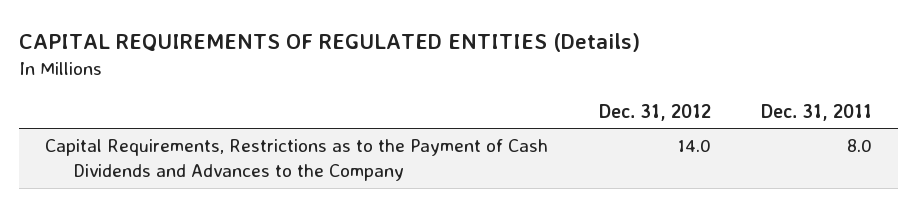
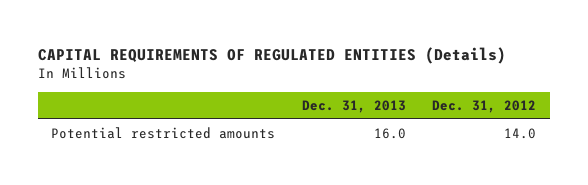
- | Dec. 31, 2012 | Dec. 31, 2011
+ | Dec. 31, 2013 | Dec. 31, 2012
- Capital Requirements, Restrictions as to the Payment of Cash Dividends and Advances to the Company | 14.0 | 8.0
+ Potential restricted amounts | 16.0 | 14.0

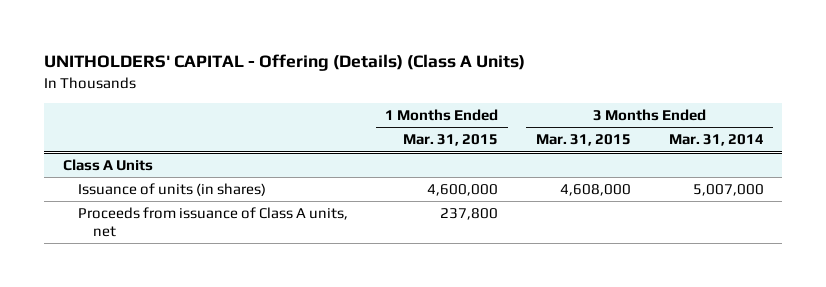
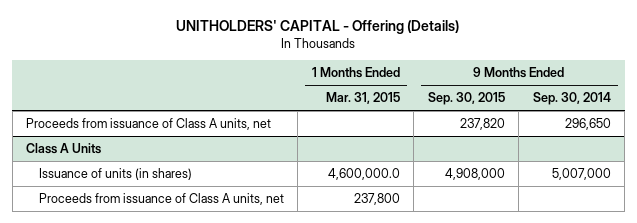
- UNITHOLDERS' CAPITAL - Offering (Details) (Class A Units)
+ UNITHOLDERS' CAPITAL - Offering (Details)
- | 1 Months Ended Mar. 31, 2015 | 3 Months Ended Mar. 31, 2015 | 3 Months Ended Mar. 31, 2014
+ | 1 Months Ended Mar. 31, 2015 | 9 Months Ended Sep. 30, 2015 | 9 Months Ended Sep. 30, 2014
+ Proceeds from issuance of Class A units, net | | 237,820 | 296,650
@ Class A Units
- Issuance of units (in shares) | 4,600,000 | 4,608,000 | 5,007,000
+ Issuance of units (in shares) | 4,600,000.0 | 4,908,000 | 5,007,000

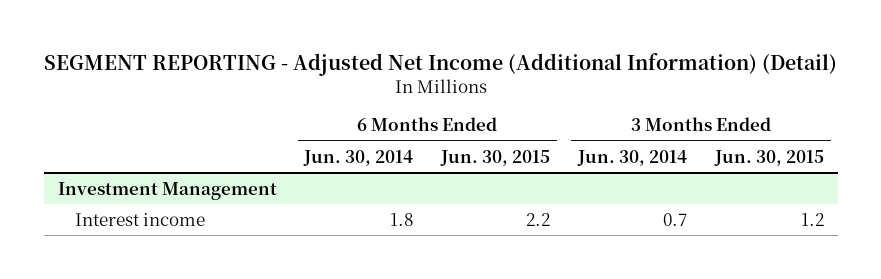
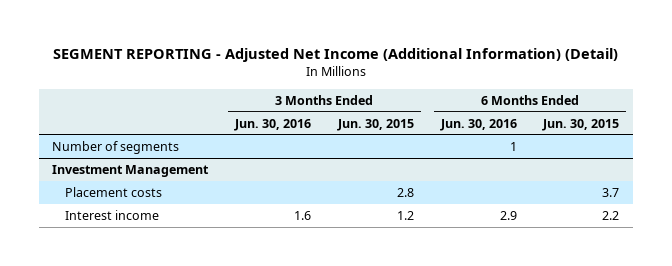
- | 6 Months Ended Jun. 30, 2014 | 6 Months Ended Jun. 30, 2015 | 3 Months Ended Jun. 30, 2014 | 3 Months Ended Jun. 30, 2015
+ | 3 Months Ended Jun. 30, 2016 | 3 Months Ended Jun. 30, 2015 | 6 Months Ended Jun. 30, 2016 | 6 Months Ended Jun. 30, 2015
+ Number of segments | | | 1 |
@ Investment Management
+ Placement costs | | 2.8 | | 3.7

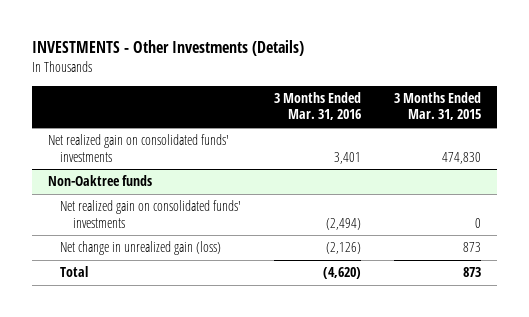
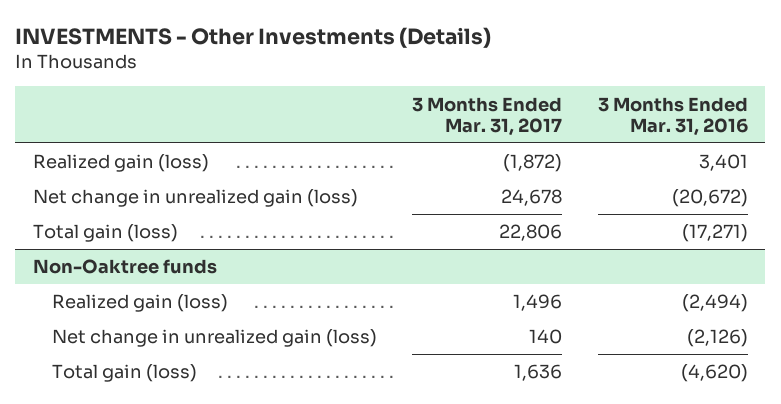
- | 3 Months Ended Mar. 31, 2016 | 3 Months Ended Mar. 31, 2015
+ | 3 Months Ended Mar. 31, 2017 | 3 Months Ended Mar. 31, 2016
- Net realized gain on consolidated funds' investments | 3,401 | 474,830
+ Realized gain (loss) | (1,872) | 3,401
+ Net change in unrealized gain (loss) | 24,678 | (20,672)
+ Total gain (loss) | 22,806 | (17,271)
@ Non-Oaktree funds
- Net realized gain on consolidated funds' investments | (2,494) | 0
+ Realized gain (loss) | 1,496 | (2,494)
- Total | (4,620) | 873
+ Total gain (loss) | 1,636 | (4,620)

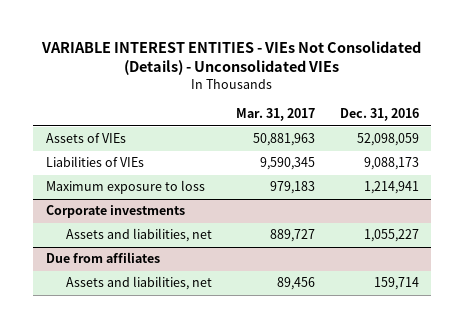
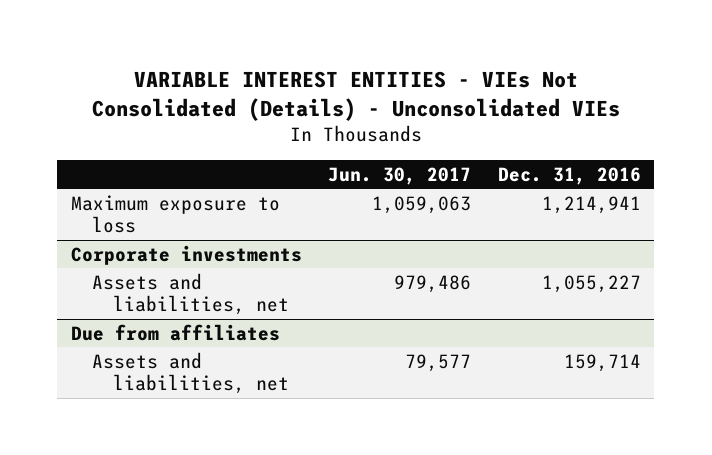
- | Mar. 31, 2017 | Dec. 31, 2016
+ | Jun. 30, 2017 | Dec. 31, 2016
- Assets of VIEs | 50,881,963 | 52,098,059
- Liabilities of VIEs | 9,590,345 | 9,088,173

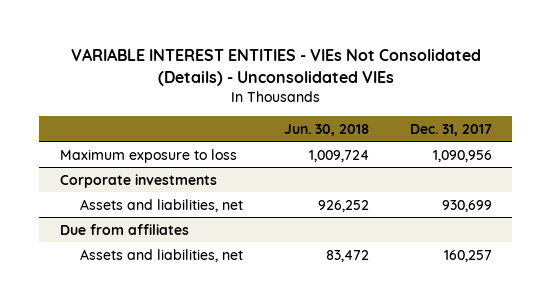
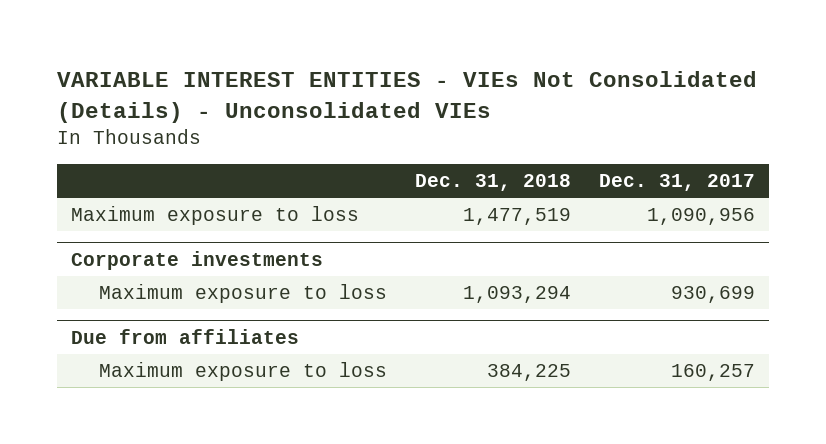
- | Jun. 30, 2018 | Dec. 31, 2017
+ | Dec. 31, 2018 | Dec. 31, 2017
@ Corporate investments
- Assets and liabilities, net | 926,252 | 930,699
+ Maximum exposure to loss | 1,093,294 | 930,699
@ Due from affiliates
- Assets and liabilities, net | 83,472 | 160,257
+ Maximum exposure to loss | 384,225 | 160,257

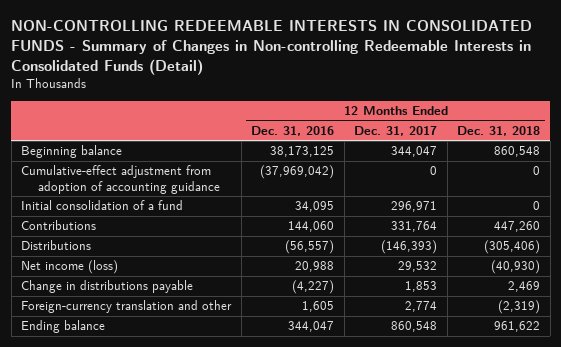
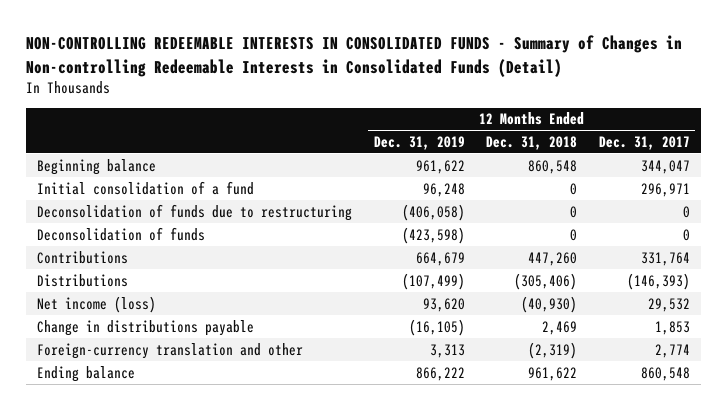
- | 12 Months Ended Dec. 31, 2016 | 12 Months Ended Dec. 31, 2017 | 12 Months Ended Dec. 31, 2018
+ | 12 Months Ended Dec. 31, 2019 | 12 Months Ended Dec. 31, 2018 | 12 Months Ended Dec. 31, 2017
- Cumulative-effect adjustment from adoption of accounting guidance | (37,969,042) | 0 | 0
+ Deconsolidation of funds due to restructuring | (406,058) | 0 | 0
+ Deconsolidation of funds | (423,598) | 0 | 0

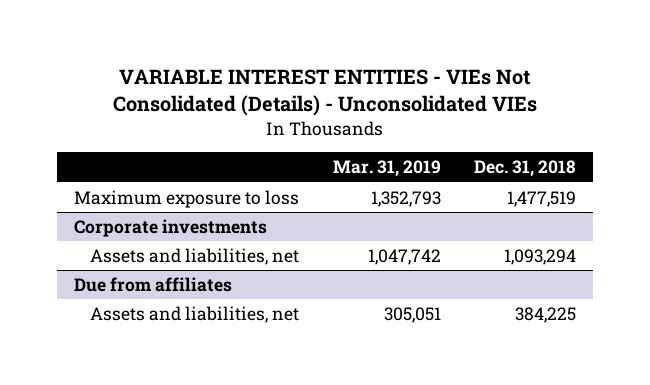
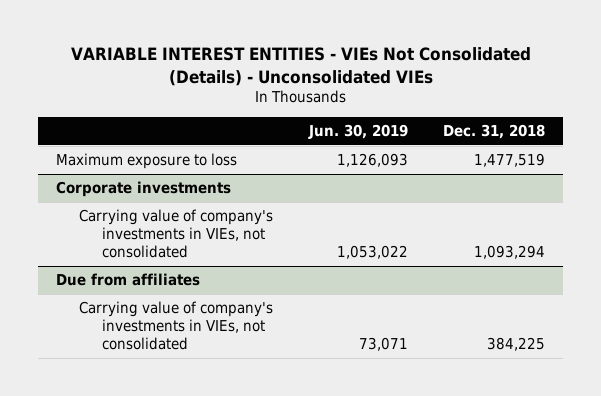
- | Mar. 31, 2019 | Dec. 31, 2018
+ | Jun. 30, 2019 | Dec. 31, 2018
@ Corporate investments
- Assets and liabilities, net | 1,047,742 | 1,093,294
+ Carrying value of company's investments in VIEs, not consolidated | 1,053,022 | 1,093,294
@ Due from affiliates
- Assets and liabilities, net | 305,051 | 384,225
+ Carrying value of company's investments in VIEs, not consolidated | 73,071 | 384,225

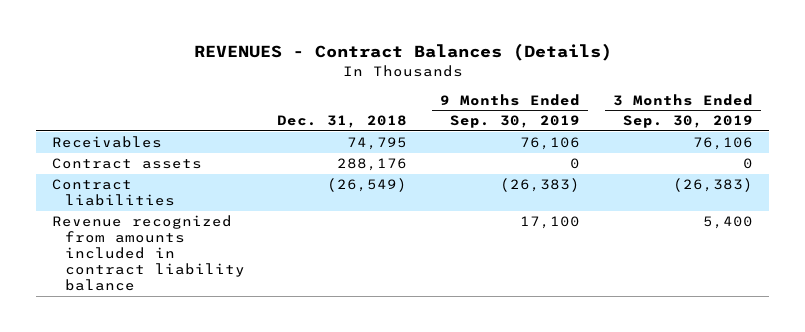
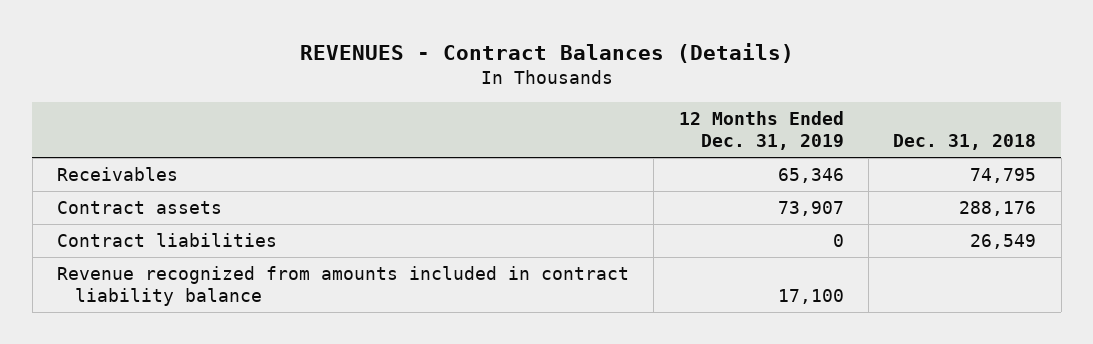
- | Dec. 31, 2018 | 9 Months Ended Sep. 30, 2019 | 3 Months Ended Sep. 30, 2019
+ | 12 Months Ended Dec. 31, 2019 | Dec. 31, 2018
- Contract liabilities | (26,549) | (26,383) | (26,383)
+ Contract liabilities | 0 | 26,549

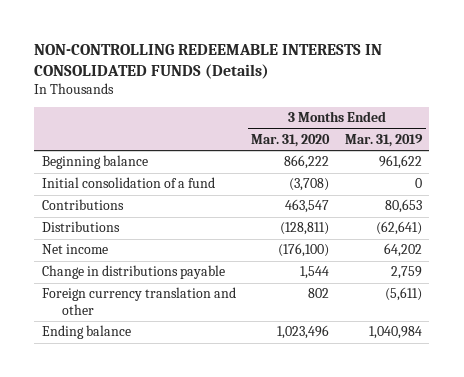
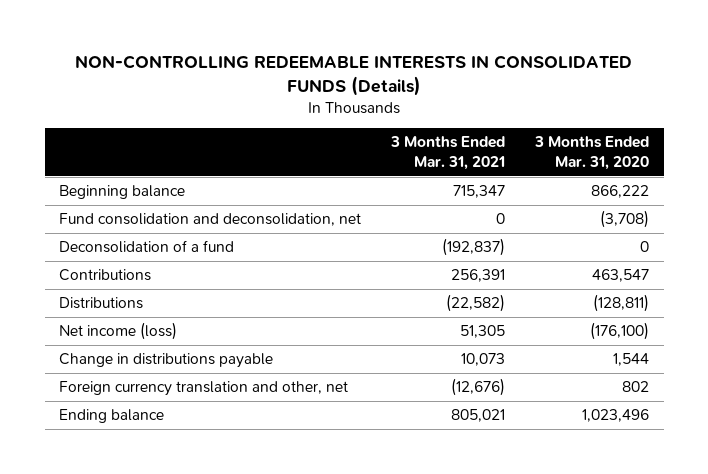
- | 3 Months Ended Mar. 31, 2020 | 3 Months Ended Mar. 31, 2019
+ | 3 Months Ended Mar. 31, 2021 | 3 Months Ended Mar. 31, 2020
- Initial consolidation of a fund | (3,708) | 0
+ Fund consolidation and deconsolidation, net | 0 | (3,708)
+ Deconsolidation of a fund | (192,837) | 0
- Net income | (176,100) | 64,202
+ Net income (loss) | 51,305 | (176,100)
- Foreign currency translation and other | 802 | (5,611)
+ Foreign currency translation and other, net | (12,676) | 802

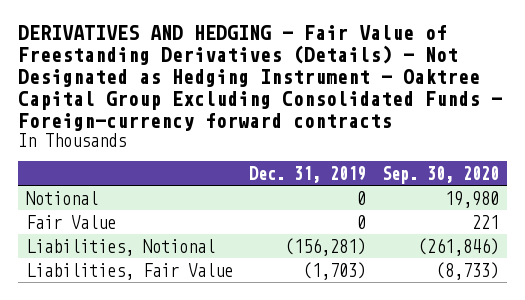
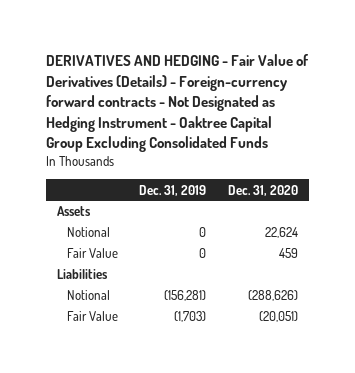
- DERIVATIVES AND HEDGING - Fair Value of Freestanding Derivatives (Details) - Not Designated as Hedging Instrument - Oaktree Capital Group Excluding Consolidated Funds - Foreign-currency forward contracts
+ DERIVATIVES AND HEDGING - Fair Value of Derivatives (Details) - Foreign-currency forward contracts - Not Designated as Hedging Instrument - Oaktree Capital Group Excluding Consolidated Funds
- | Dec. 31, 2019 | Sep. 30, 2020
+ | Dec. 31, 2019 | Dec. 31, 2020
+ Assets
- Liabilities, Notional | (156,281) | (261,846)
- Liabilities, Fair Value | (1,703) | (8,733)
+ Liabilities
+ Notional | (156,281) | (288,626)
+ Fair Value | (1,703) | (20,051)

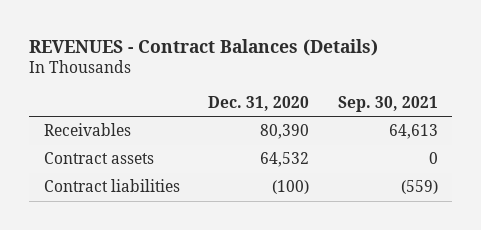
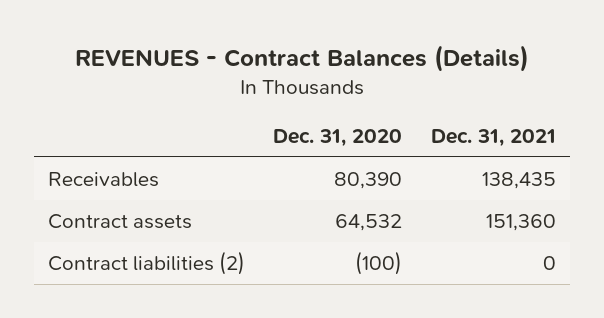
- | Dec. 31, 2020 | Sep. 30, 2021
+ | Dec. 31, 2020 | Dec. 31, 2021
- Contract liabilities | (100) | (559)
+ Contract liabilities (2) | (100) | 0

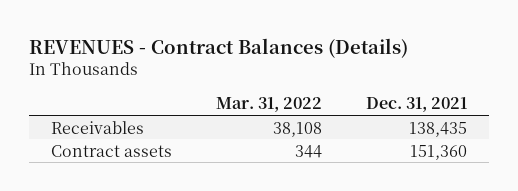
- | Dec. 31, 2020 | Dec. 31, 2021
+ | Mar. 31, 2022 | Dec. 31, 2021
- Contract liabilities (2) | (100) | 0

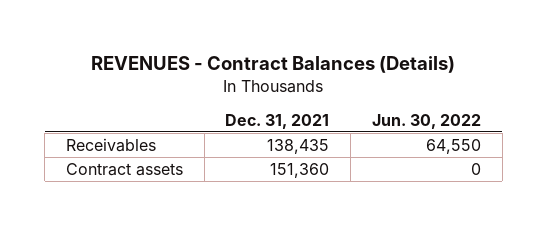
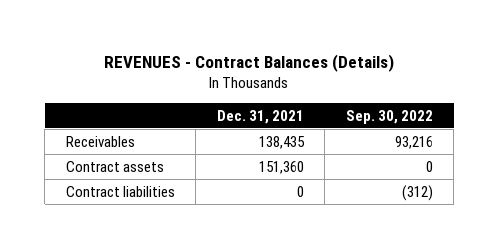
- | Dec. 31, 2021 | Jun. 30, 2022
+ | Dec. 31, 2021 | Sep. 30, 2022
+ Contract liabilities | 0 | (312)

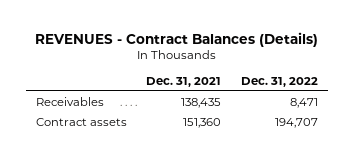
- | Dec. 31, 2021 | Sep. 30, 2022
+ | Dec. 31, 2021 | Dec. 31, 2022
- Contract liabilities | 0 | (312)

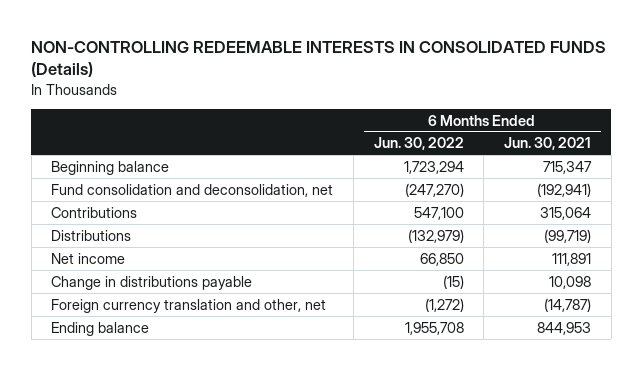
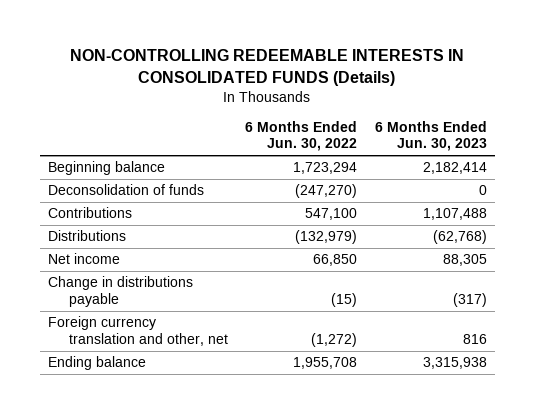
- | 6 Months Ended Jun. 30, 2022 | 6 Months Ended Jun. 30, 2021
+ | 6 Months Ended Jun. 30, 2022 | 6 Months Ended Jun. 30, 2023
- Fund consolidation and deconsolidation, net | (247,270) | (192,941)
+ Deconsolidation of funds | (247,270) | 0

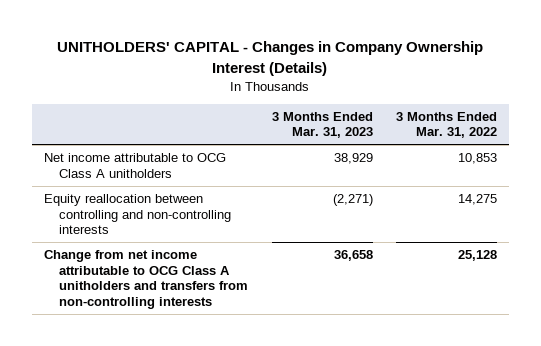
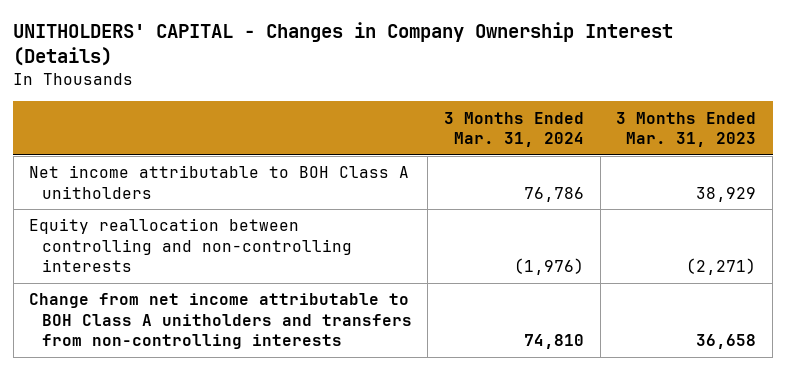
- | 3 Months Ended Mar. 31, 2023 | 3 Months Ended Mar. 31, 2022
+ | 3 Months Ended Mar. 31, 2024 | 3 Months Ended Mar. 31, 2023
- Net income attributable to OCG Class A unitholders | 38,929 | 10,853
+ Net income attributable to BOH Class A unitholders | 76,786 | 38,929
- Change from net income attributable to OCG Class A unitholders and transfers from non-controlling interests | 36,658 | 25,128
+ Change from net income attributable to BOH Class A unitholders and transfers from non-controlling interests | 74,810 | 36,658

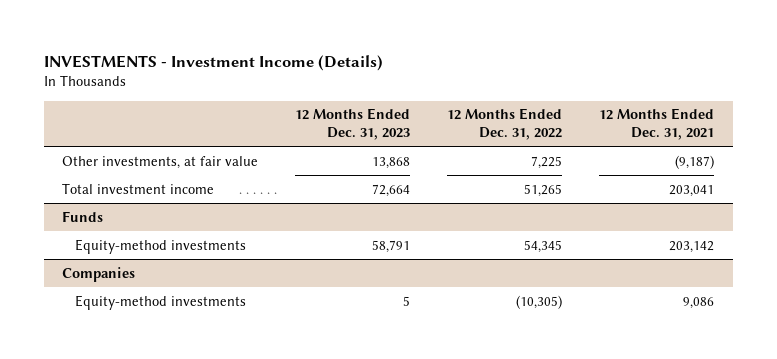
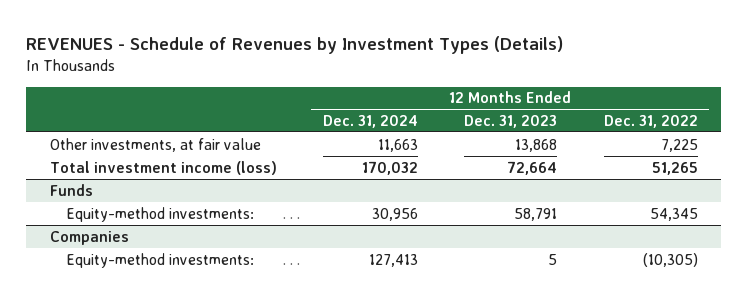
- INVESTMENTS - Investment Income (Details)
+ REVENUES - Schedule of Revenues by Investment Types (Details)
- | 12 Months Ended Dec. 31, 2023 | 12 Months Ended Dec. 31, 2022 | 12 Months Ended Dec. 31, 2021
+ | 12 Months Ended Dec. 31, 2024 | 12 Months Ended Dec. 31, 2023 | 12 Months Ended Dec. 31, 2022
- Total investment income | 72,664 | 51,265 | 203,041
+ Total investment income (loss) | 170,032 | 72,664 | 51,265
@ Funds
- Equity-method investments | 58,791 | 54,345 | 203,142
+ Equity-method investments: | 30,956 | 58,791 | 54,345
@ Companies
- Equity-method investments | 5 | (10,305) | 9,086
+ Equity-method investments: | 127,413 | 5 | (10,305)

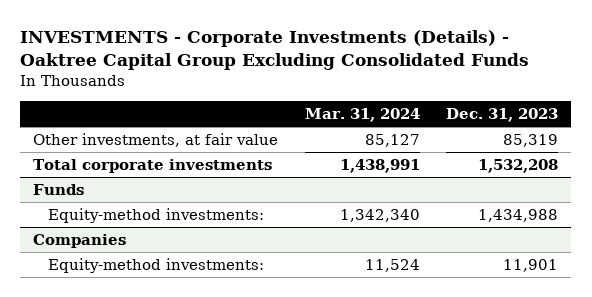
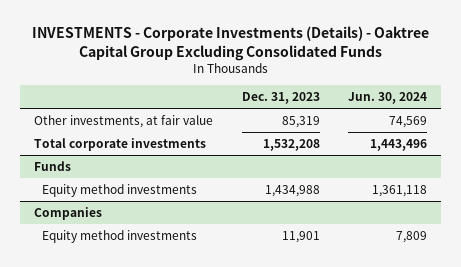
- | Mar. 31, 2024 | Dec. 31, 2023
+ | Dec. 31, 2023 | Jun. 30, 2024
@ Funds
- Equity-method investments: | 1,342,340 | 1,434,988
+ Equity method investments | 1,434,988 | 1,361,118
@ Companies
- Equity-method investments: | 11,524 | 11,901
+ Equity method investments | 11,901 | 7,809

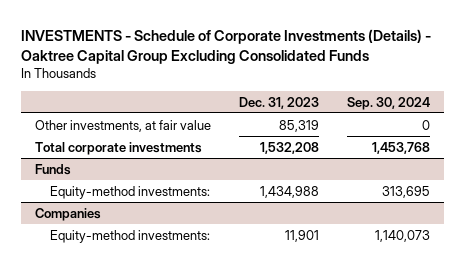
- INVESTMENTS - Corporate Investments (Details) - Oaktree Capital Group Excluding Consolidated Funds
+ INVESTMENTS - Schedule of Corporate Investments (Details) - Oaktree Capital Group Excluding Consolidated Funds
- | Dec. 31, 2023 | Jun. 30, 2024
+ | Dec. 31, 2023 | Sep. 30, 2024
@ Funds
- Equity method investments | 1,434,988 | 1,361,118
+ Equity-method investments: | 1,434,988 | 313,695
@ Companies
- Equity method investments | 11,901 | 7,809
+ Equity-method investments: | 11,901 | 1,140,073

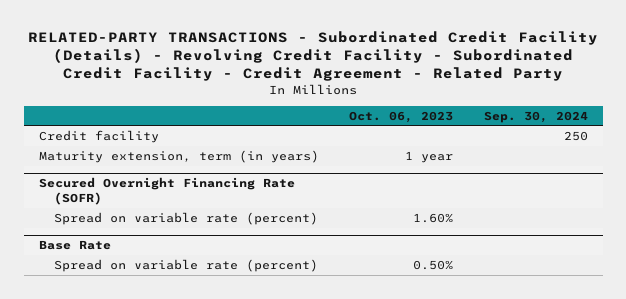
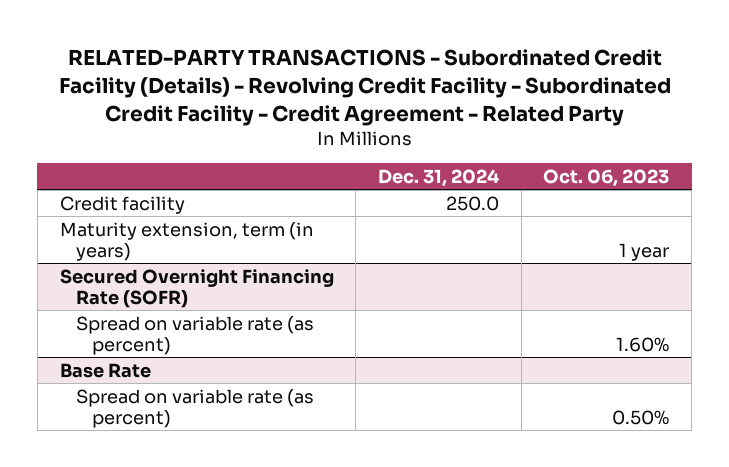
- | Oct. 06, 2023 | Sep. 30, 2024
+ | Dec. 31, 2024 | Oct. 06, 2023
@ Secured Overnight Financing Rate (SOFR)
- Spread on variable rate (percent) | 1.60% |
+ Spread on variable rate (as percent) | | 1.60%
@ Base Rate
- Spread on variable rate (percent) | 0.50% |
+ Spread on variable rate (as percent) | | 0.50%

